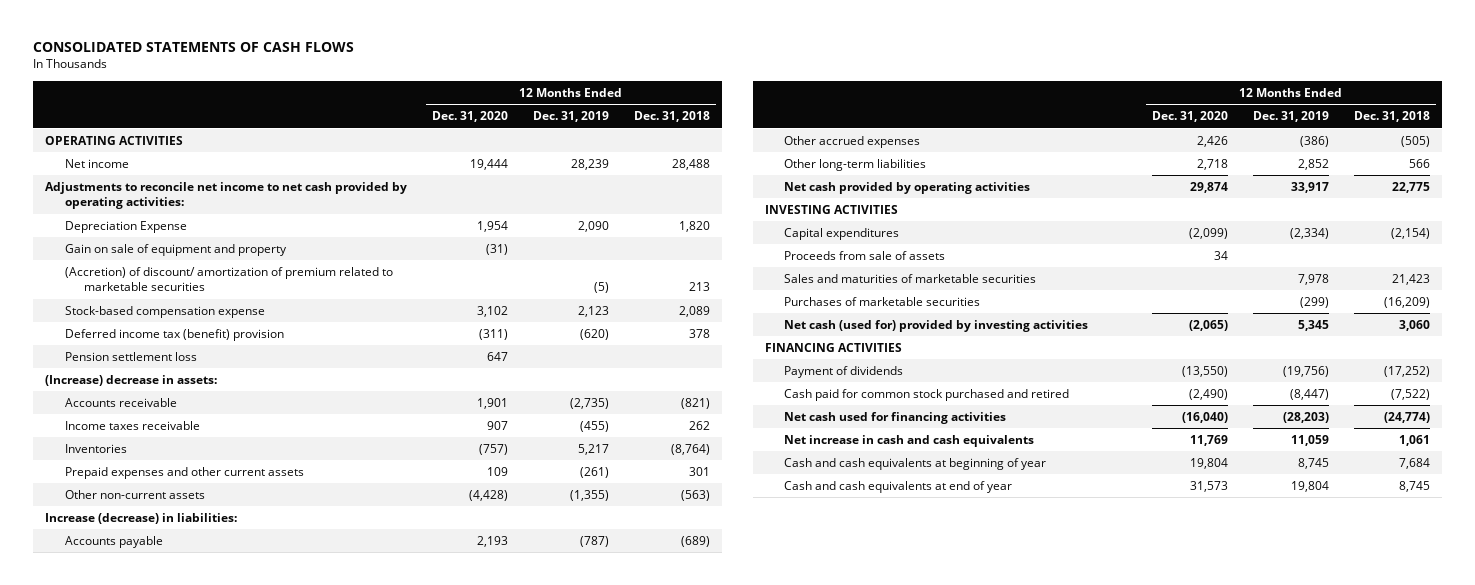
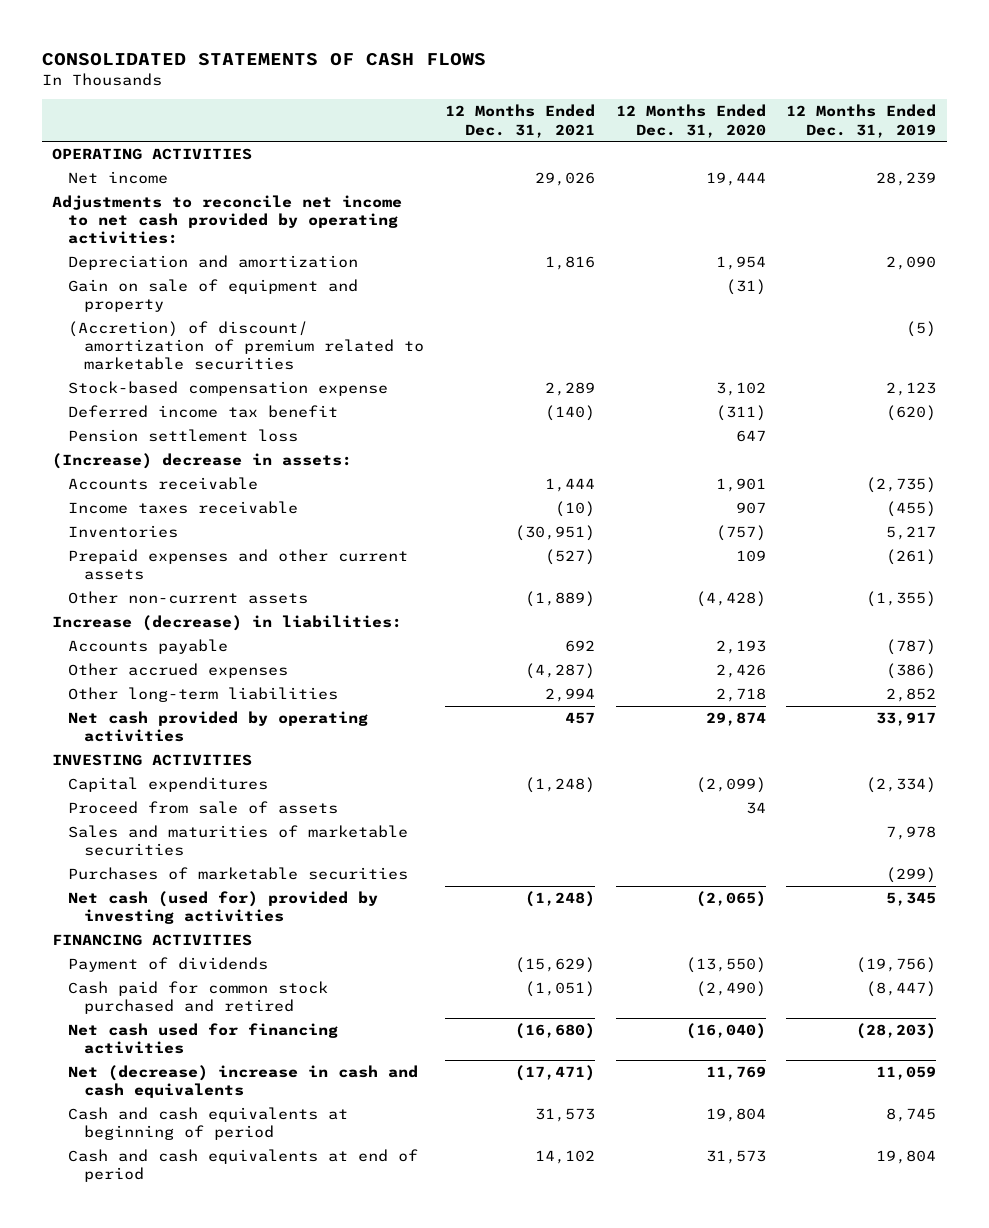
- | 12 Months Ended Dec. 31, 2020 | 12 Months Ended Dec. 31, 2019 | 12 Months Ended Dec. 31, 2018
+ | 12 Months Ended Dec. 31, 2021 | 12 Months Ended Dec. 31, 2020 | 12 Months Ended Dec. 31, 2019
- Depreciation Expense | 1,954 | 2,090 | 1,820
+ Depreciation and amortization | 1,816 | 1,954 | 2,090
- Deferred income tax (benefit) provision | (311) | (620) | 378
+ Deferred income tax benefit | (140) | (311) | (620)
- Proceeds from sale of assets | 34 | |
+ Proceed from sale of assets | | 34 |
- Net increase in cash and cash equivalents | 11,769 | 11,059 | 1,061
- Cash and cash equivalents at beginning of year | 19,804 | 8,745 | 7,684
- Cash and cash equivalents at end of year | 31,573 | 19,804 | 8,745
+ Net (decrease) increase in cash and cash equivalents | (17,471) | 11,769 | 11,059
+ Cash and cash equivalents at beginning of period | 31,573 | 19,804 | 8,745
+ Cash and cash equivalents at end of period | 14,102 | 31,573 | 19,804

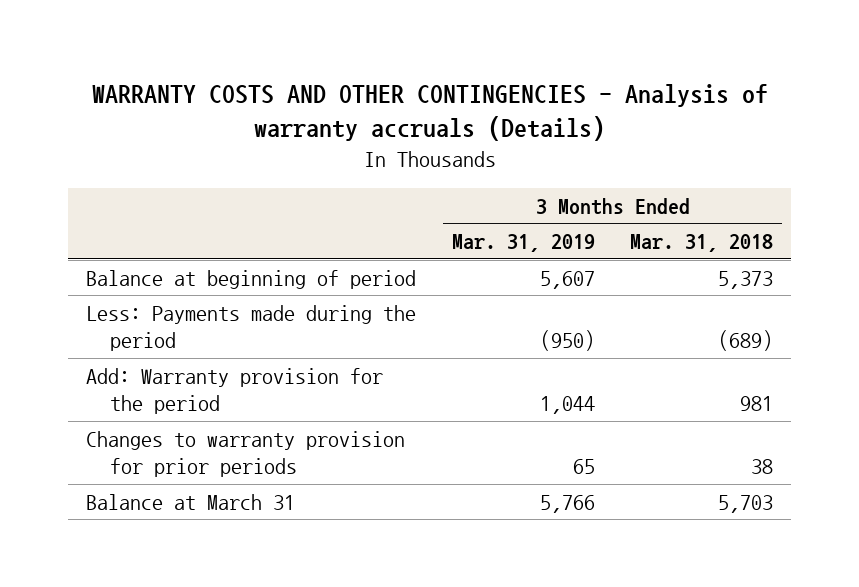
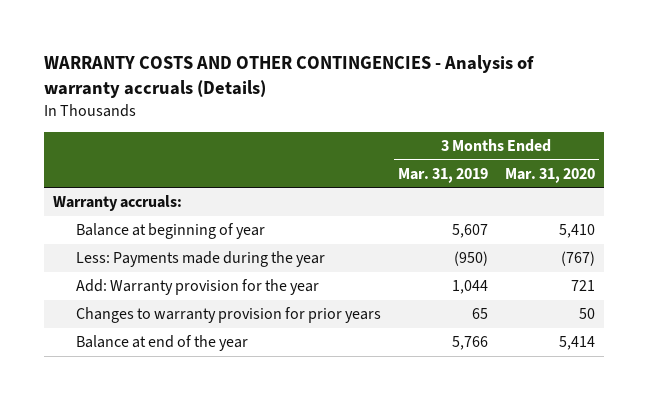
- | 3 Months Ended Mar. 31, 2019 | 3 Months Ended Mar. 31, 2018
+ | 3 Months Ended Mar. 31, 2019 | 3 Months Ended Mar. 31, 2020
- Balance at beginning of period | 5,607 | 5,373
- Less: Payments made during the period | (950) | (689)
- Add: Warranty provision for the period | 1,044 | 981
- Changes to warranty provision for prior periods | 65 | 38
- Balance at March 31 | 5,766 | 5,703
+ Warranty accruals:
+ Balance at beginning of year | 5,607 | 5,410
+ Less: Payments made during the year | (950) | (767)
+ Add: Warranty provision for the year | 1,044 | 721
+ Changes to warranty provision for prior years | 65 | 50
+ Balance at end of the year | 5,766 | 5,414

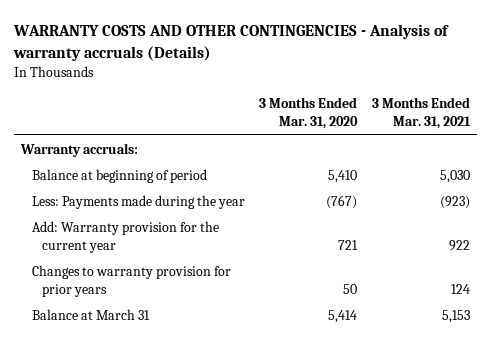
- | 3 Months Ended Mar. 31, 2019 | 3 Months Ended Mar. 31, 2020
+ | 3 Months Ended Mar. 31, 2020 | 3 Months Ended Mar. 31, 2021
- Balance at beginning of year | 5,607 | 5,410
+ Balance at beginning of period | 5,410 | 5,030
- Add: Warranty provision for the year | 1,044 | 721
+ Add: Warranty provision for the current year | 721 | 922
- Balance at end of the year | 5,766 | 5,414
+ Balance at March 31 | 5,414 | 5,153

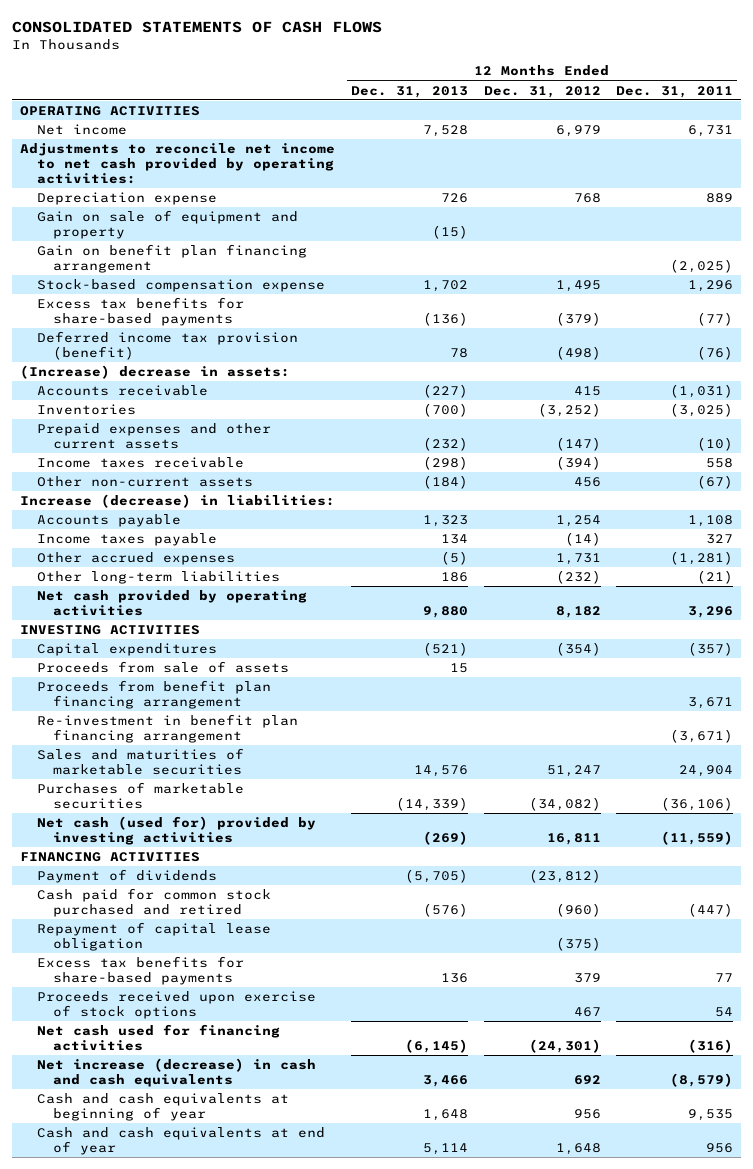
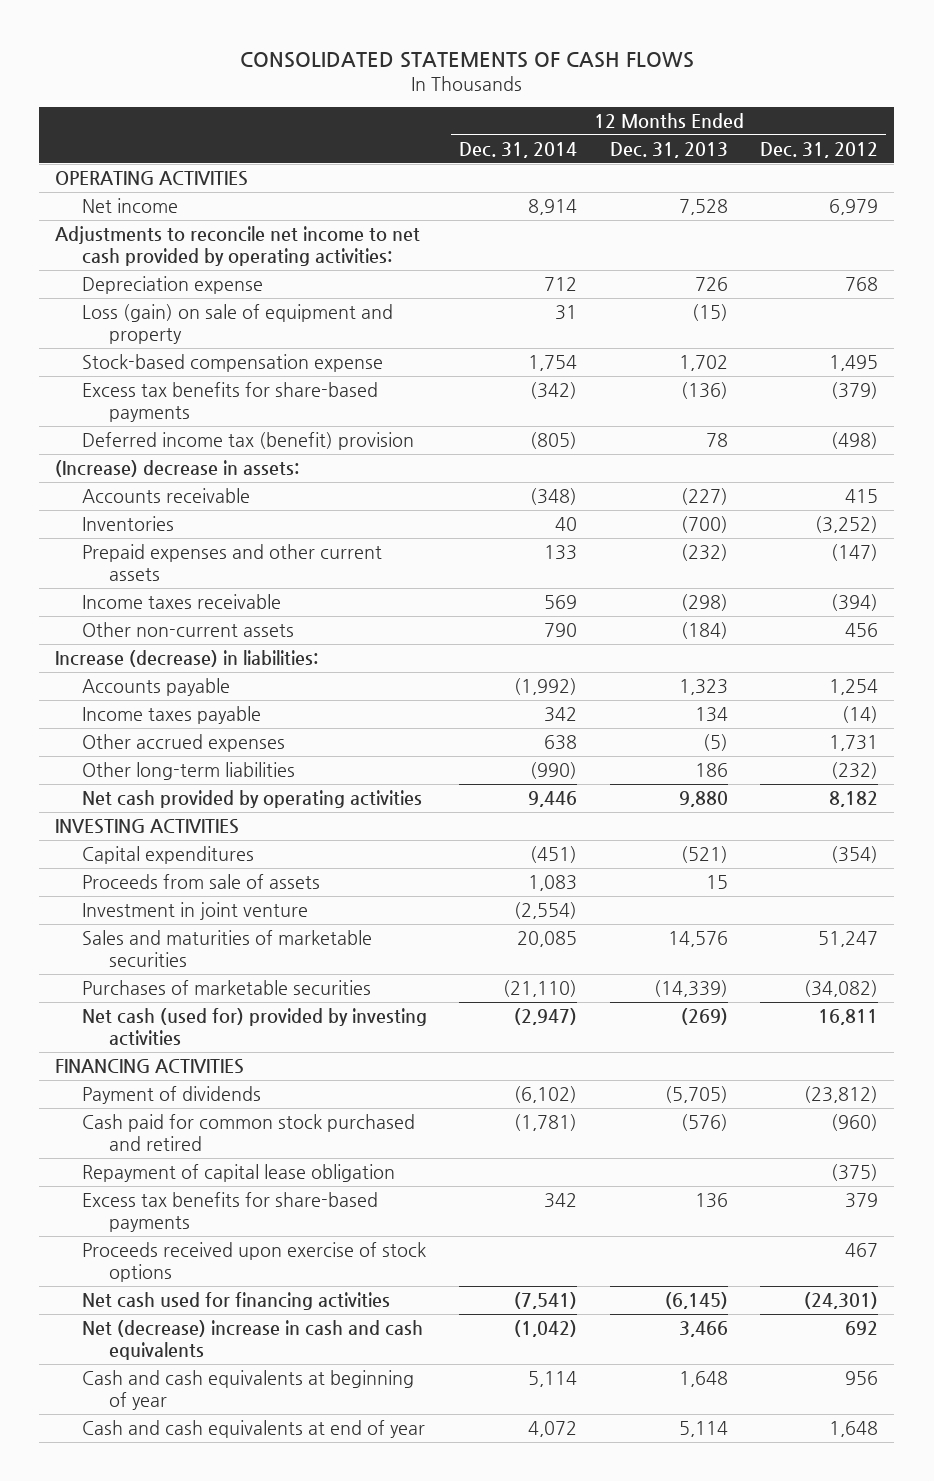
- | 12 Months Ended Dec. 31, 2013 | 12 Months Ended Dec. 31, 2012 | 12 Months Ended Dec. 31, 2011
+ | 12 Months Ended Dec. 31, 2014 | 12 Months Ended Dec. 31, 2013 | 12 Months Ended Dec. 31, 2012
- Gain on sale of equipment and property | (15) | |
- Gain on benefit plan financing arrangement | | | (2,025)
+ Loss (gain) on sale of equipment and property | 31 | (15) |
- Deferred income tax provision (benefit) | 78 | (498) | (76)
+ Deferred income tax (benefit) provision | (805) | 78 | (498)
- Proceeds from benefit plan financing arrangement | | | 3,671
- Re-investment in benefit plan financing arrangement | | | (3,671)
+ Investment in joint venture | (2,554) | |
- Net increase (decrease) in cash and cash equivalents | 3,466 | 692 | (8,579)
+ Net (decrease) increase in cash and cash equivalents | (1,042) | 3,466 | 692

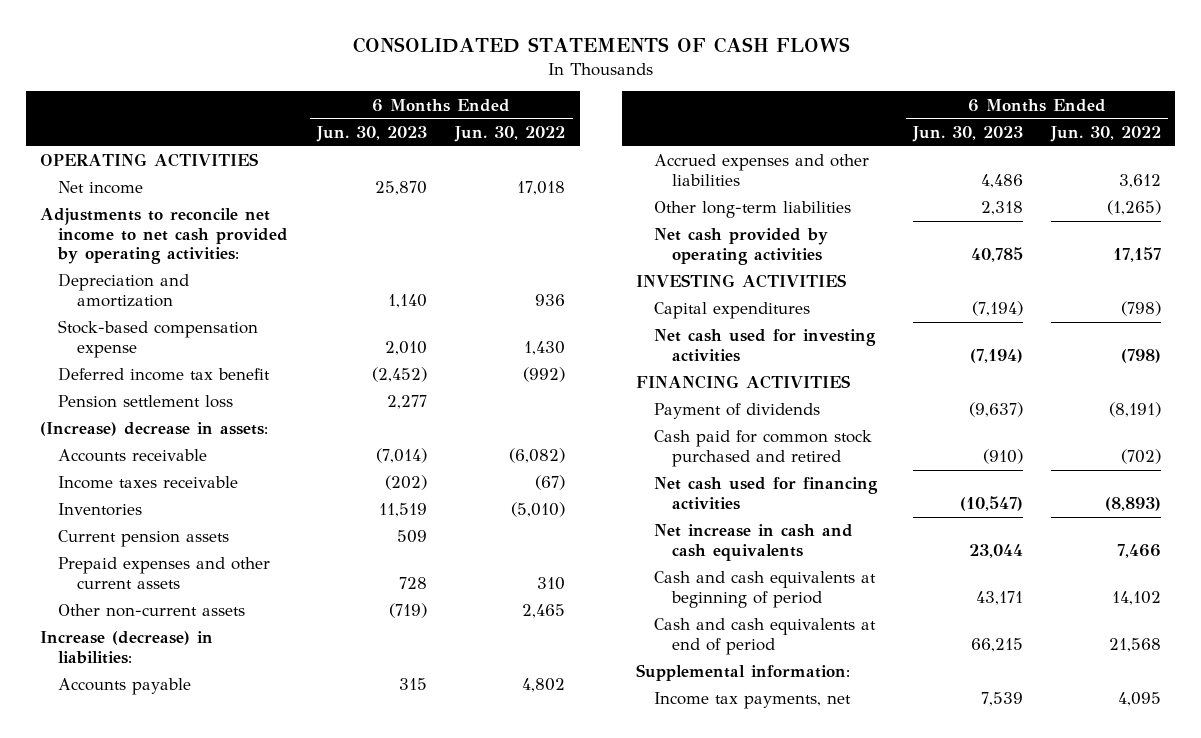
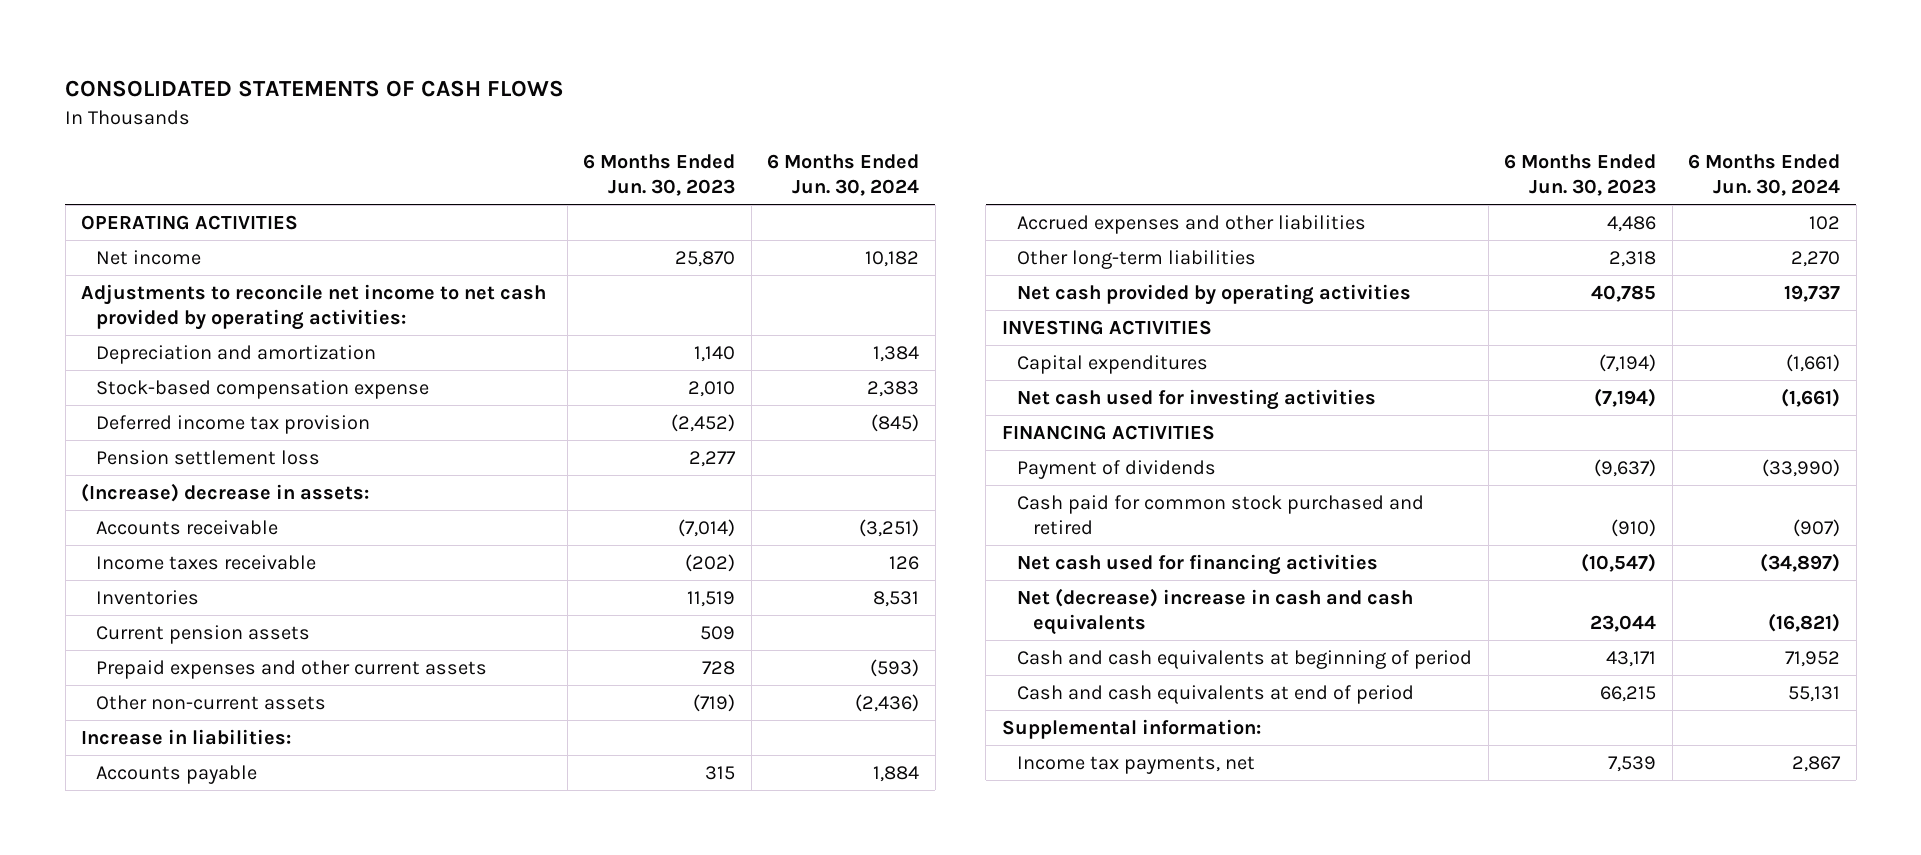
- | 6 Months Ended Jun. 30, 2023 | 6 Months Ended Jun. 30, 2022
+ | 6 Months Ended Jun. 30, 2023 | 6 Months Ended Jun. 30, 2024
- Deferred income tax benefit | (2,452) | (992)
+ Deferred income tax provision | (2,452) | (845)
- Increase (decrease) in liabilities:
+ Increase in liabilities:
- Net increase in cash and cash equivalents | 23,044 | 7,466
+ Net (decrease) increase in cash and cash equivalents | 23,044 | (16,821)

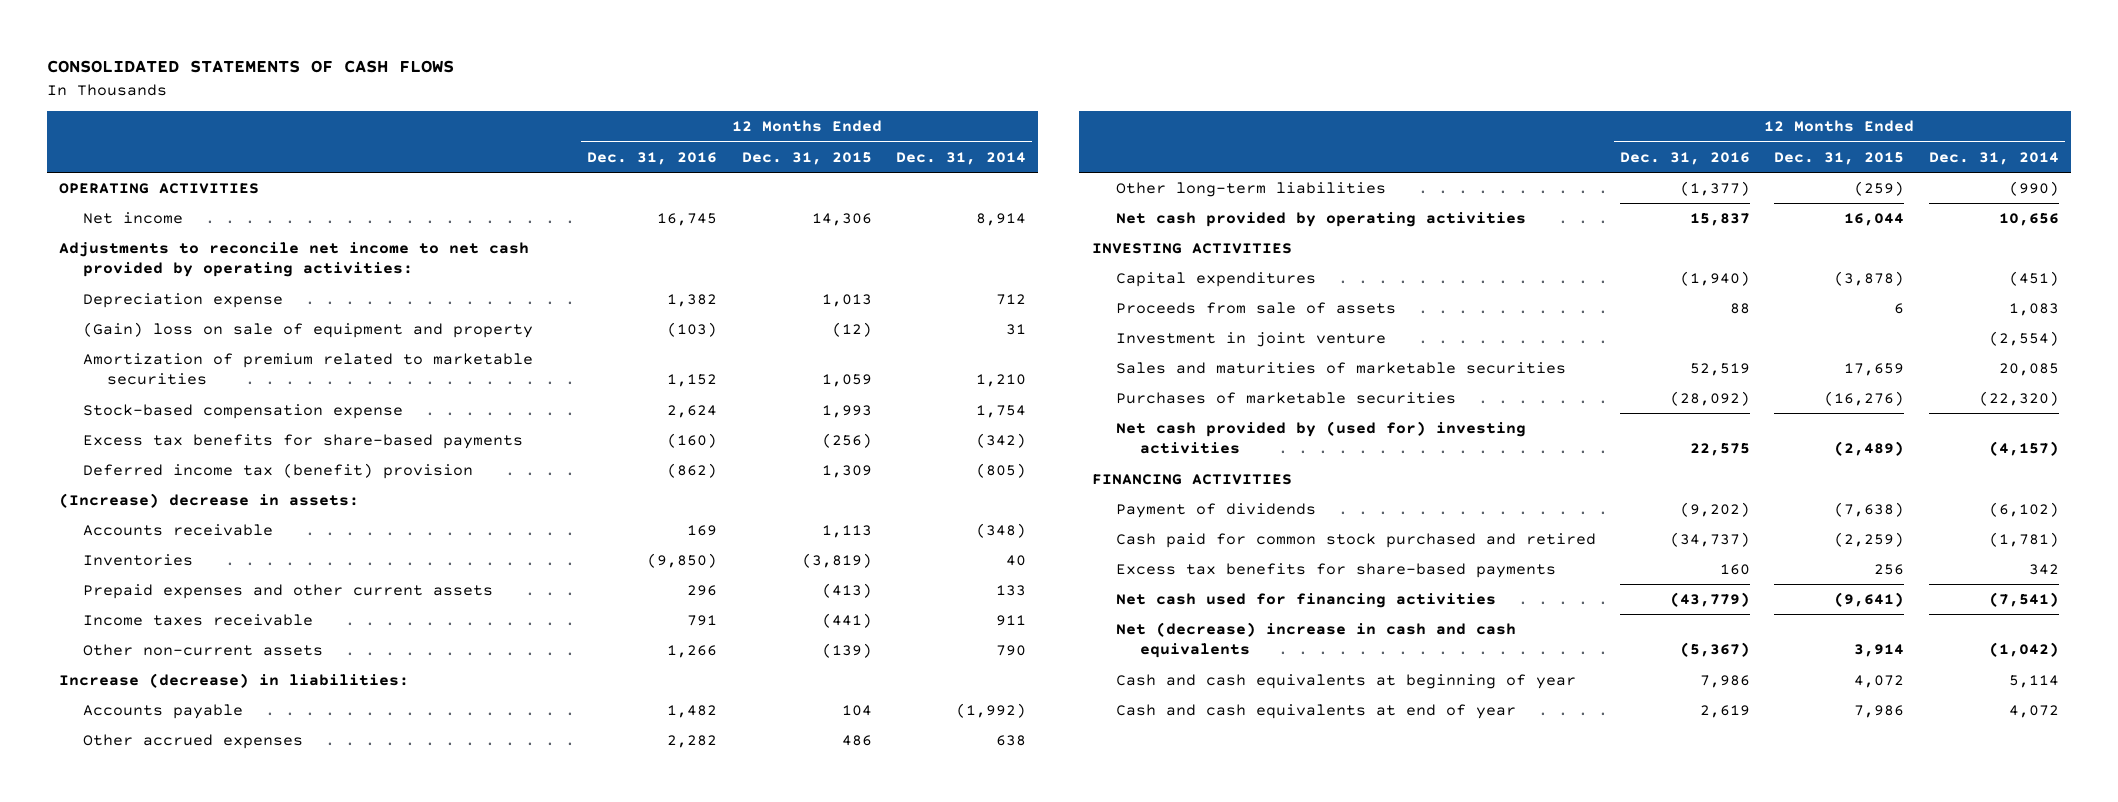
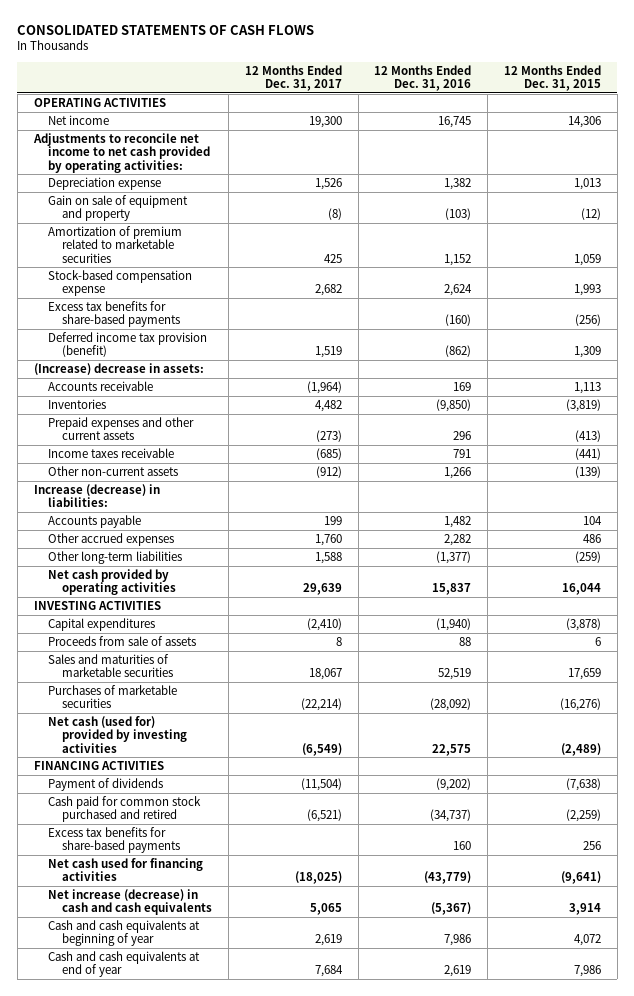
- | 12 Months Ended Dec. 31, 2016 | 12 Months Ended Dec. 31, 2015 | 12 Months Ended Dec. 31, 2014
+ | 12 Months Ended Dec. 31, 2017 | 12 Months Ended Dec. 31, 2016 | 12 Months Ended Dec. 31, 2015
- (Gain) loss on sale of equipment and property | (103) | (12) | 31
+ Gain on sale of equipment and property | (8) | (103) | (12)
- Deferred income tax (benefit) provision | (862) | 1,309 | (805)
+ Deferred income tax provision (benefit) | 1,519 | (862) | 1,309
- Investment in joint venture | | | (2,554)
- Net cash provided by (used for) investing activities | 22,575 | (2,489) | (4,157)
+ Net cash (used for) provided by investing activities | (6,549) | 22,575 | (2,489)
- Net (decrease) increase in cash and cash equivalents | (5,367) | 3,914 | (1,042)
+ Net increase (decrease) in cash and cash equivalents | 5,065 | (5,367) | 3,914

